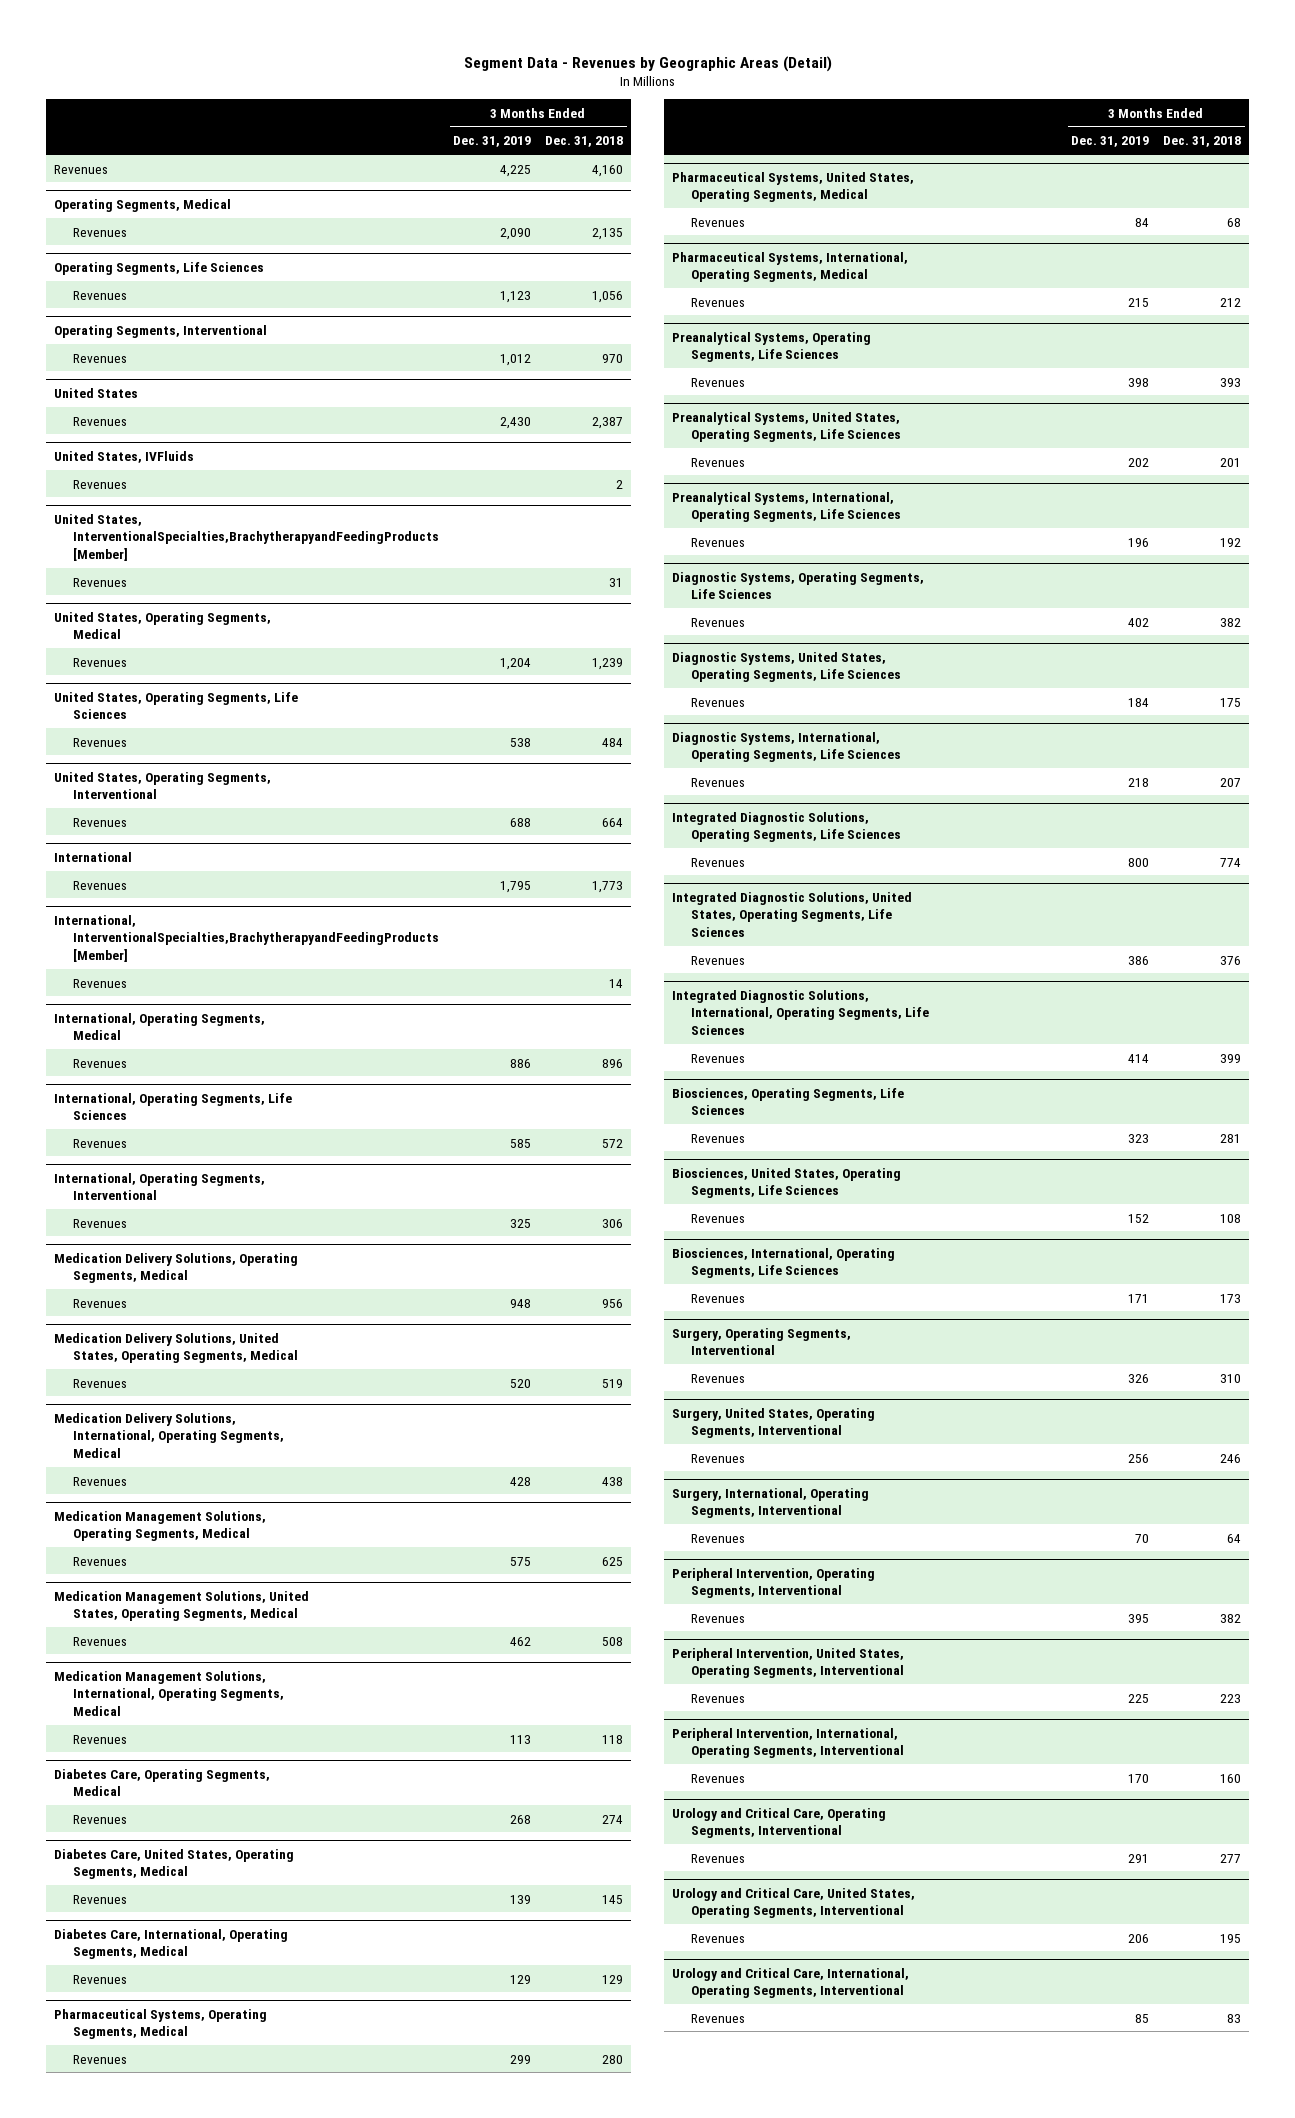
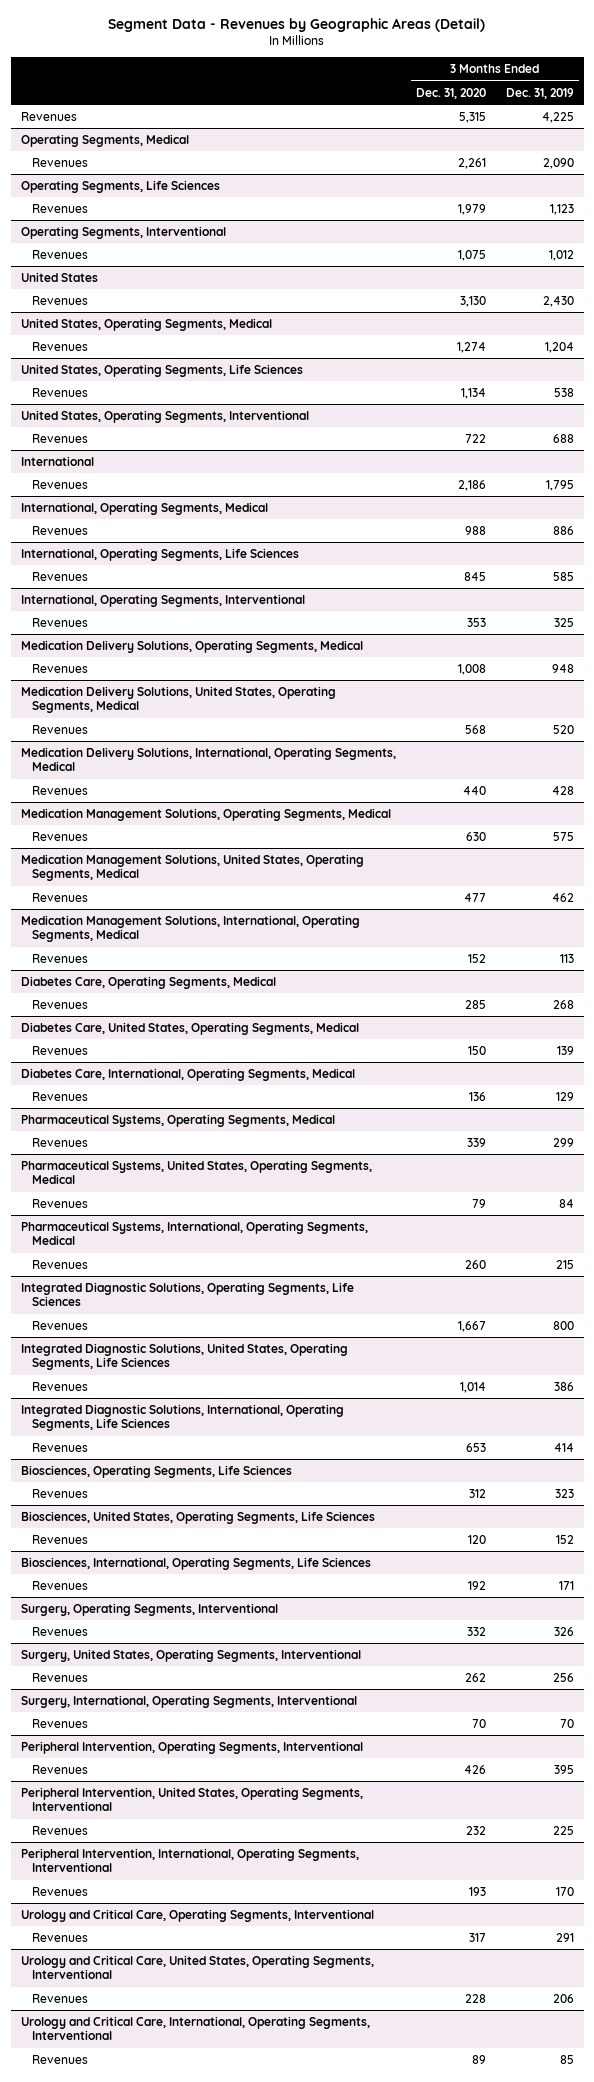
- | 3 Months Ended Dec. 31, 2019 | 3 Months Ended Dec. 31, 2018
+ | 3 Months Ended Dec. 31, 2020 | 3 Months Ended Dec. 31, 2019
- United States, IVFluids
- Revenues | | 2
- United States, InterventionalSpecialties,BrachytherapyandFeedingProducts [Member]
- Revenues | | 31
- International, InterventionalSpecialties,BrachytherapyandFeedingProducts [Member]
- Revenues | | 14
- Preanalytical Systems, Operating Segments, Life Sciences
- Revenues | 398 | 393
- Preanalytical Systems, United States, Operating Segments, Life Sciences
- Revenues | 202 | 201
- Preanalytical Systems, International, Operating Segments, Life Sciences
- Revenues | 196 | 192
- Diagnostic Systems, Operating Segments, Life Sciences
- Revenues | 402 | 382
- Diagnostic Systems, United States, Operating Segments, Life Sciences
- Revenues | 184 | 175
- Diagnostic Systems, International, Operating Segments, Life Sciences
- Revenues | 218 | 207

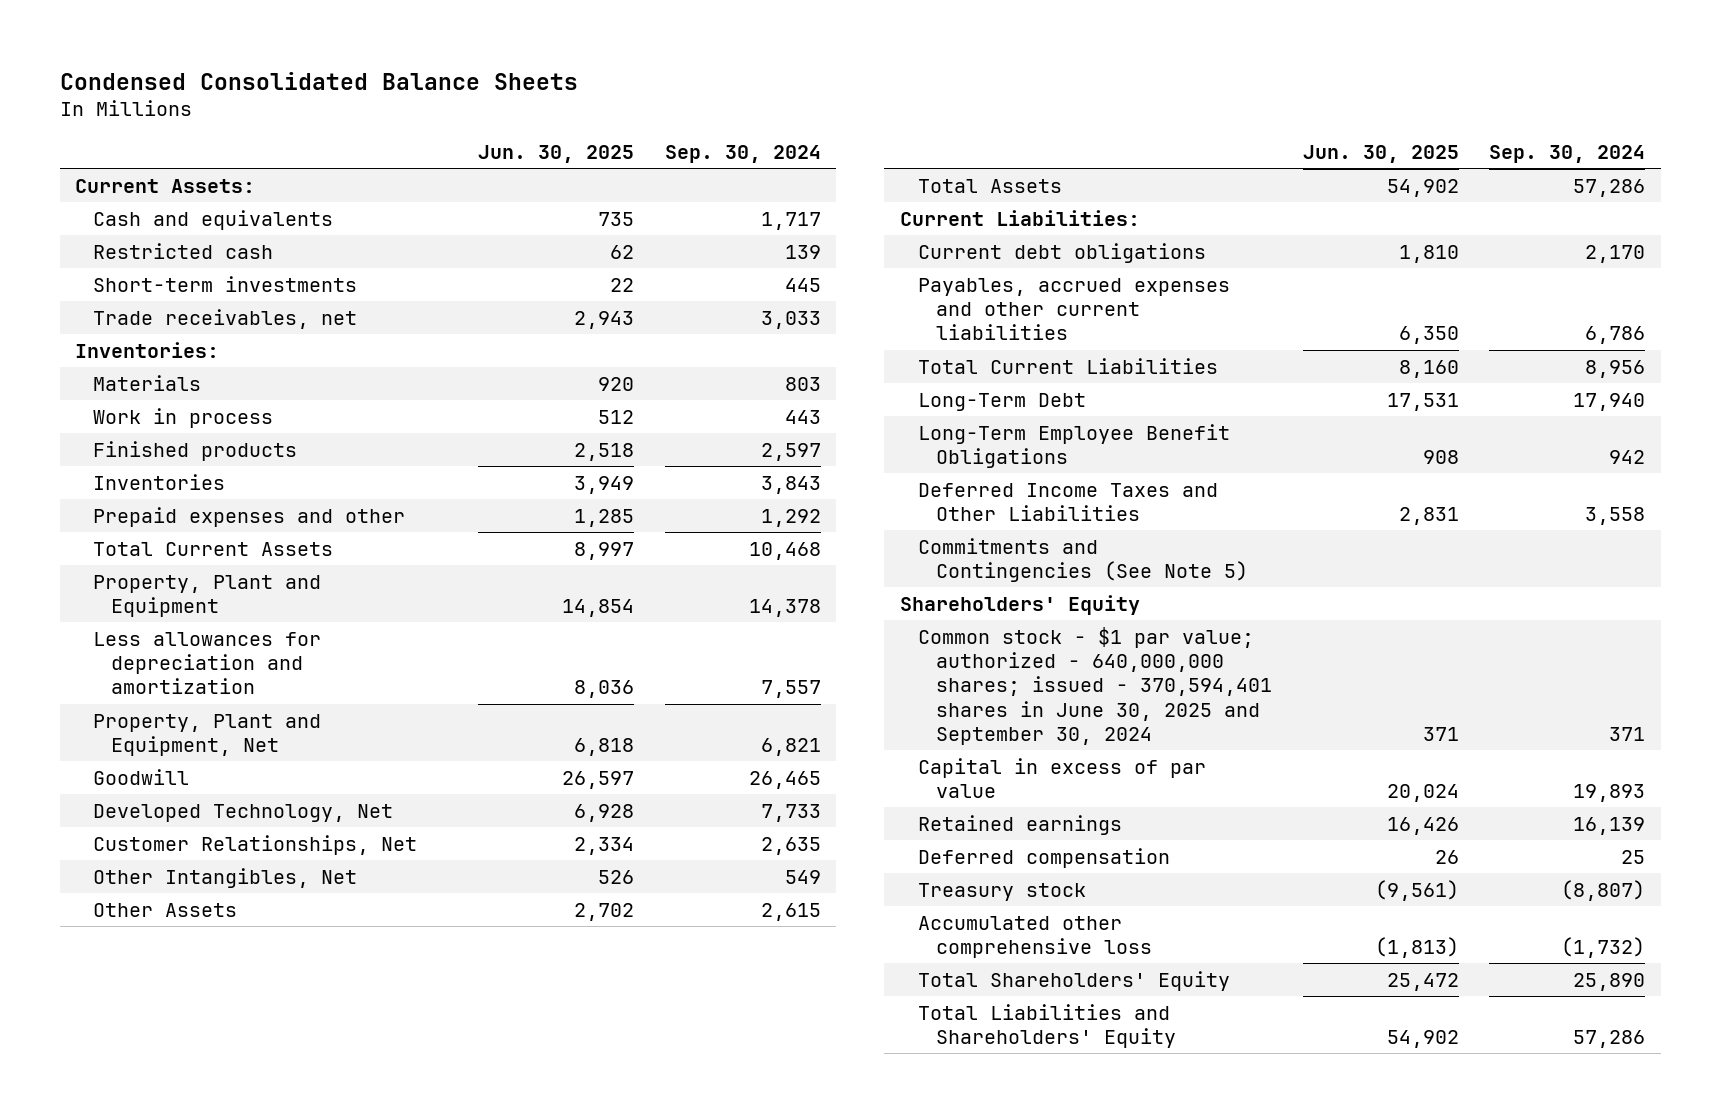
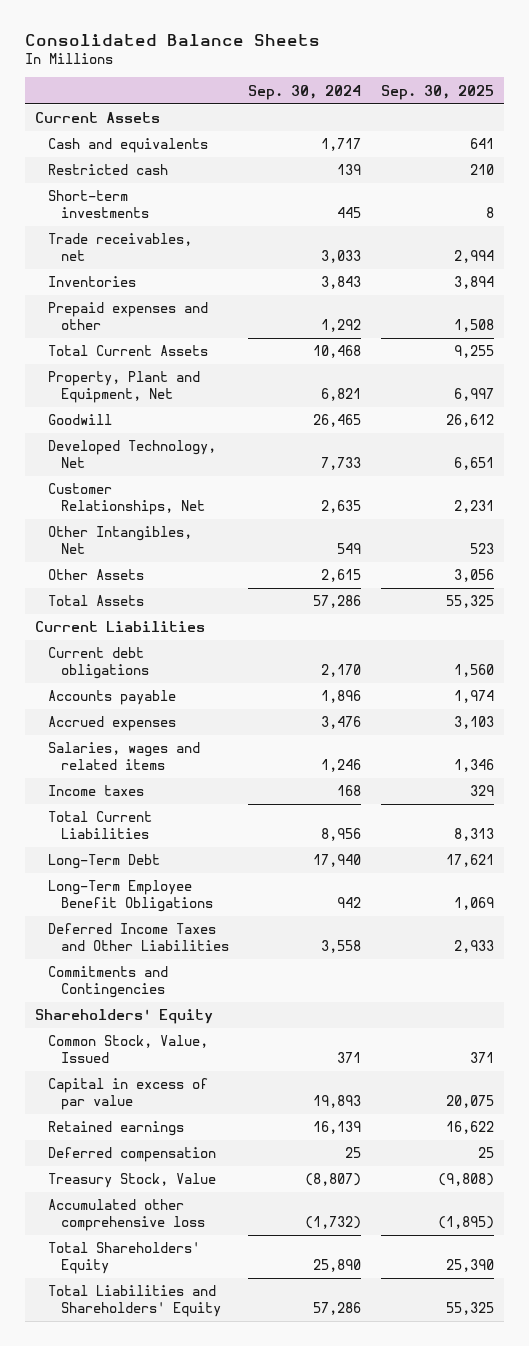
- Condensed Consolidated Balance Sheets
+ Consolidated Balance Sheets
- | Jun. 30, 2025 | Sep. 30, 2024
+ | Sep. 30, 2024 | Sep. 30, 2025
- Current Assets:
+ Current Assets
- Inventories:
- Materials | 920 | 803
- Work in process | 512 | 443
- Finished products | 2,518 | 2,597
- Property, Plant and Equipment | 14,854 | 14,378
- Less allowances for depreciation and amortization | 8,036 | 7,557
- Current Liabilities:
+ Current Liabilities
- Payables, accrued expenses and other current liabilities | 6,350 | 6,786
+ Accounts payable | 1,896 | 1,974
+ Accrued expenses | 3,476 | 3,103
+ Salaries, wages and related items | 1,246 | 1,346
+ Income taxes | 168 | 329
- Commitments and Contingencies (See Note 5)
+ Commitments and Contingencies
- Common stock - $1 par value; authorized - 640,000,000 shares; issued - 370,594,401 shares in June 30, 2025 and September 30, 2024 | 371 | 371
+ Common Stock, Value, Issued | 371 | 371
- Treasury stock | (9,561) | (8,807)
+ Treasury Stock, Value | (8,807) | (9,808)

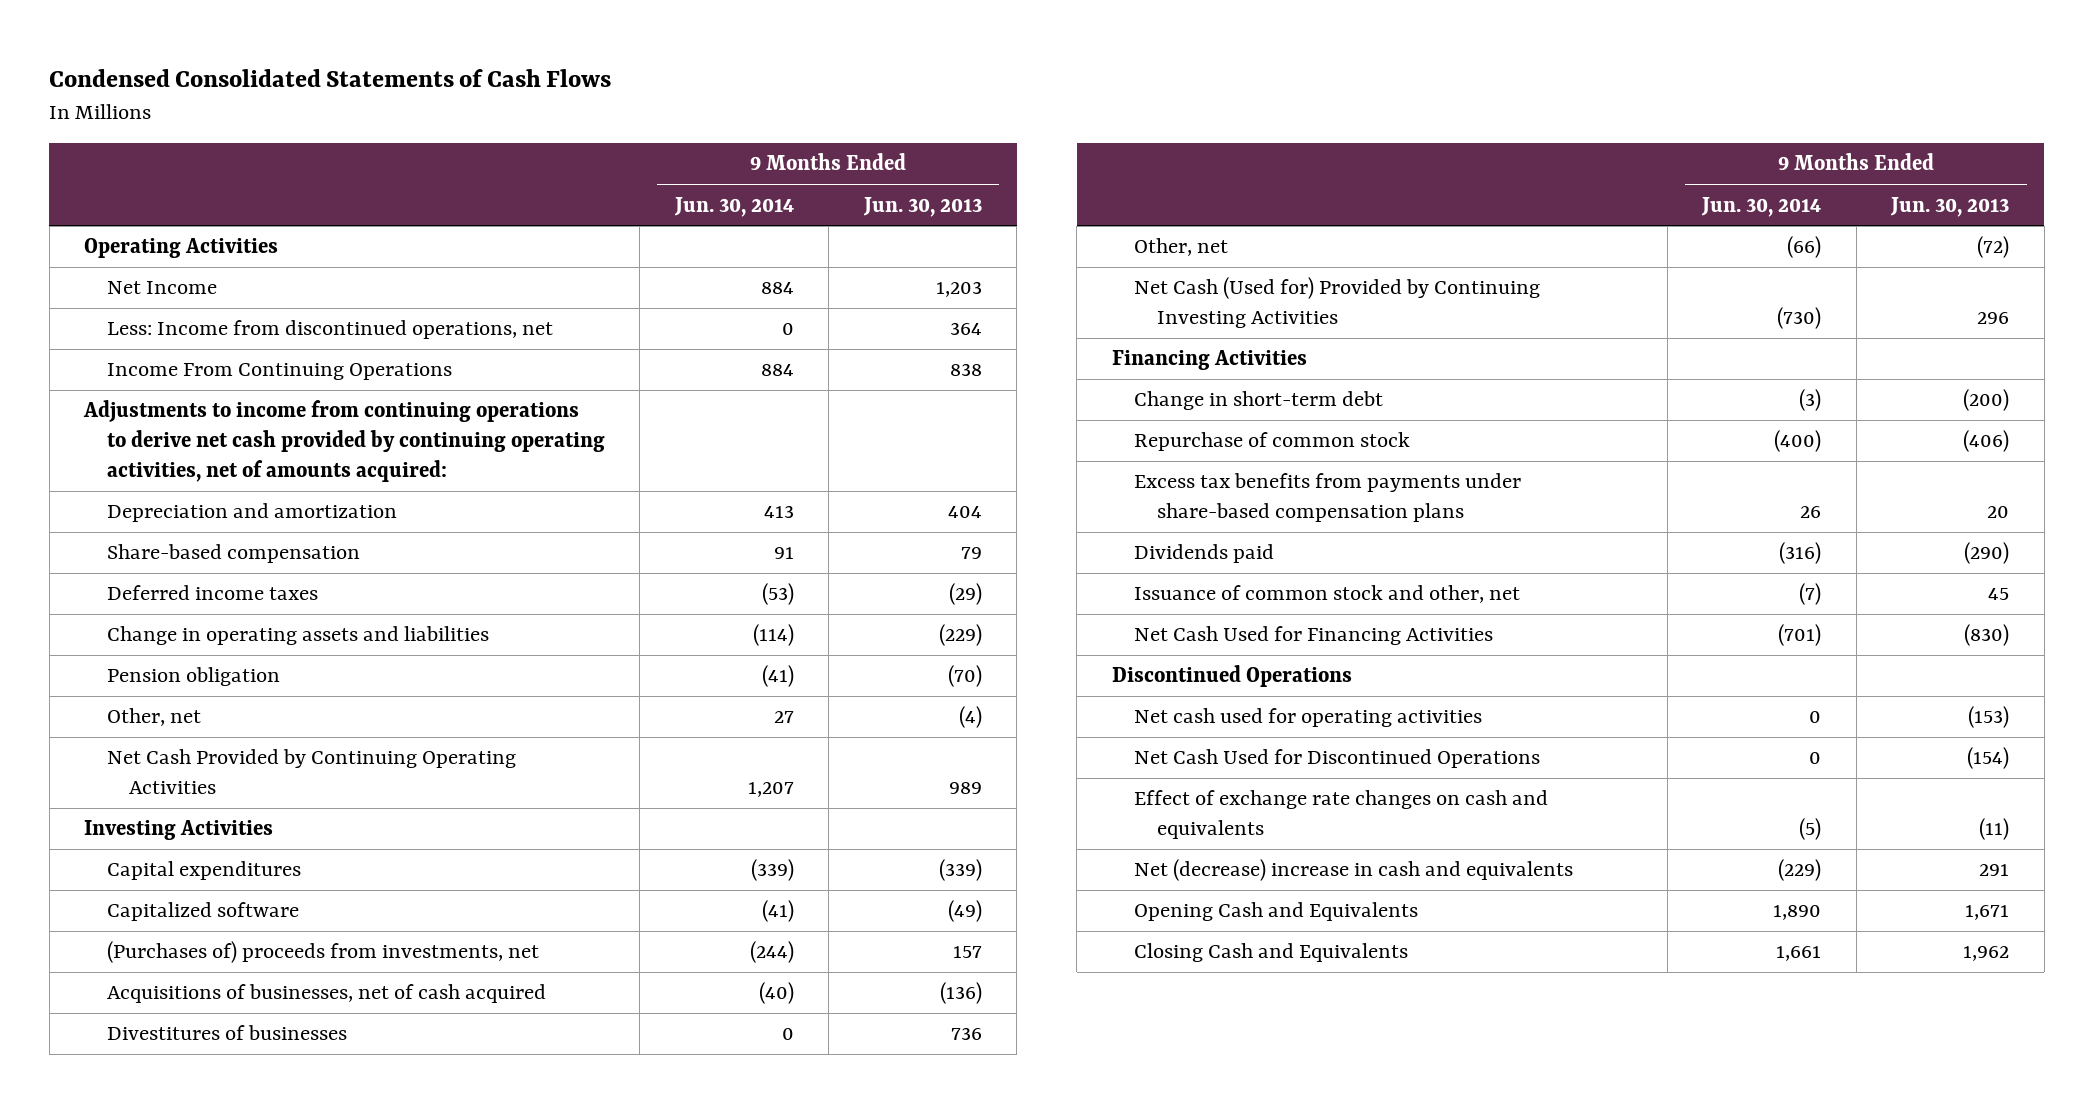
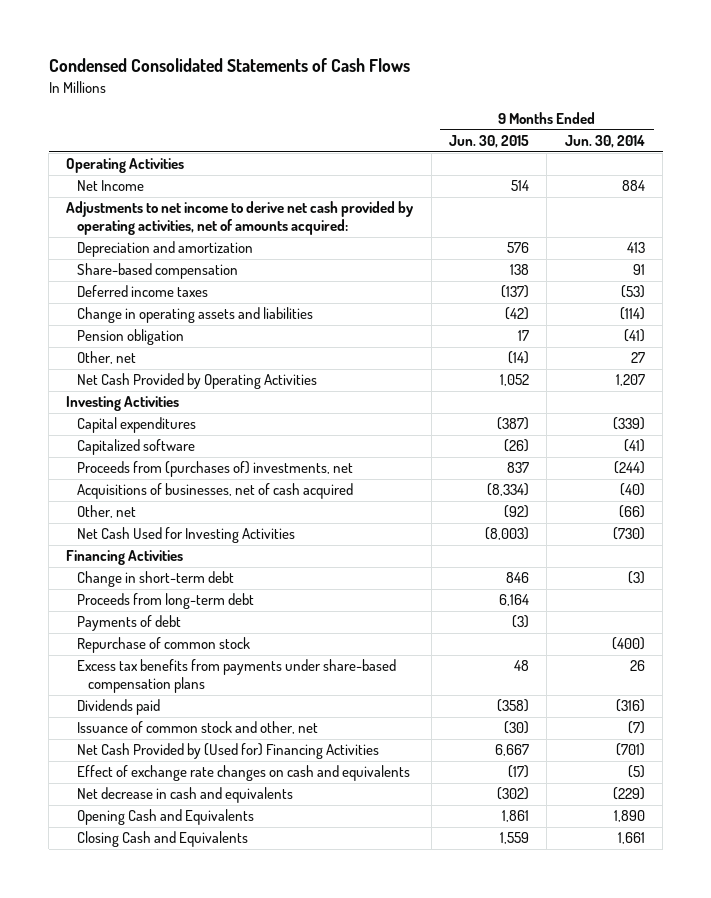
- | 9 Months Ended Jun. 30, 2014 | 9 Months Ended Jun. 30, 2013
+ | 9 Months Ended Jun. 30, 2015 | 9 Months Ended Jun. 30, 2014
- Less: Income from discontinued operations, net | 0 | 364
- Income From Continuing Operations | 884 | 838
- Adjustments to income from continuing operations to derive net cash provided by continuing operating activities, net of amounts acquired:
+ Adjustments to net income to derive net cash provided by operating activities, net of amounts acquired:
- Net Cash Provided by Continuing Operating Activities | 1,207 | 989
+ Net Cash Provided by Operating Activities | 1,052 | 1,207
- (Purchases of) proceeds from investments, net | (244) | 157
+ Proceeds from (purchases of) investments, net | 837 | (244)
- Divestitures of businesses | 0 | 736
- Net Cash (Used for) Provided by Continuing Investing Activities | (730) | 296
+ Net Cash Used for Investing Activities | (8,003) | (730)
+ Proceeds from long-term debt | 6,164 |
+ Payments of debt | (3) |
- Net Cash Used for Financing Activities | (701) | (830)
- Discontinued Operations
- Net cash used for operating activities | 0 | (153)
- Net Cash Used for Discontinued Operations | 0 | (154)
+ Net Cash Provided by (Used for) Financing Activities | 6,667 | (701)
- Net (decrease) increase in cash and equivalents | (229) | 291
+ Net decrease in cash and equivalents | (302) | (229)

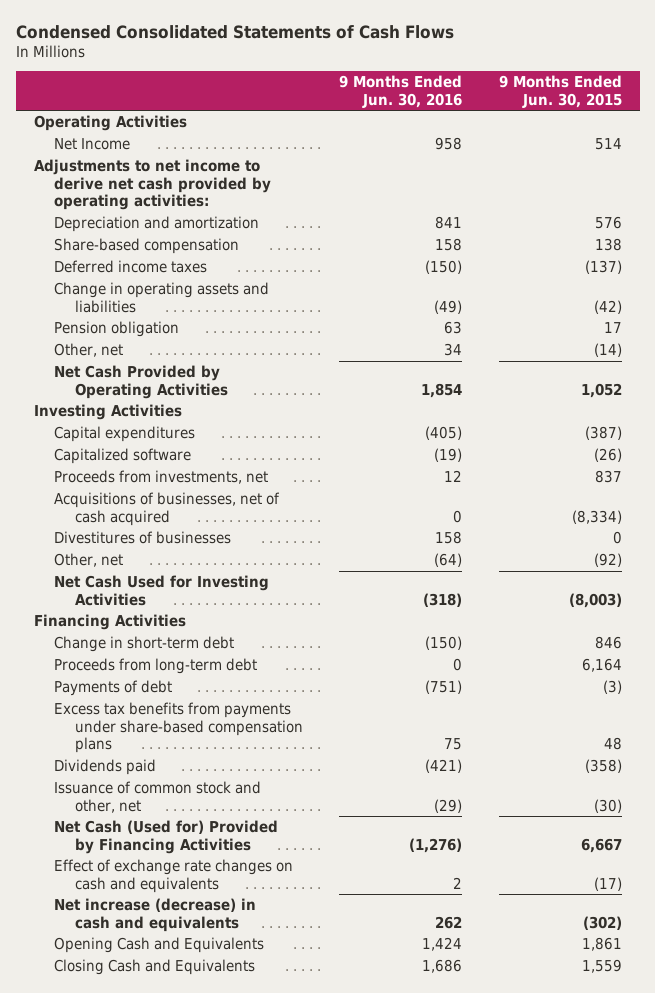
- | 9 Months Ended Jun. 30, 2015 | 9 Months Ended Jun. 30, 2014
+ | 9 Months Ended Jun. 30, 2016 | 9 Months Ended Jun. 30, 2015
- Adjustments to net income to derive net cash provided by operating activities, net of amounts acquired:
+ Adjustments to net income to derive net cash provided by operating activities:
- Proceeds from (purchases of) investments, net | 837 | (244)
+ Proceeds from investments, net | 12 | 837
+ Divestitures of businesses | 158 | 0
- Repurchase of common stock | | (400)
- Net Cash Provided by (Used for) Financing Activities | 6,667 | (701)
+ Net Cash (Used for) Provided by Financing Activities | (1,276) | 6,667
- Net decrease in cash and equivalents | (302) | (229)
+ Net increase (decrease) in cash and equivalents | 262 | (302)

